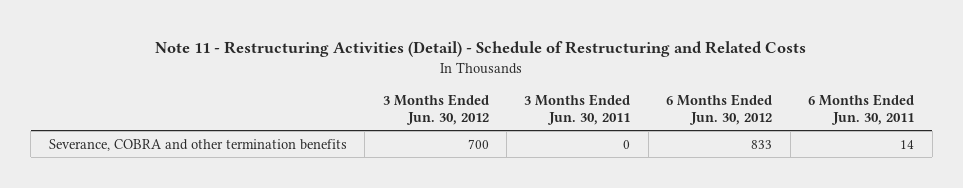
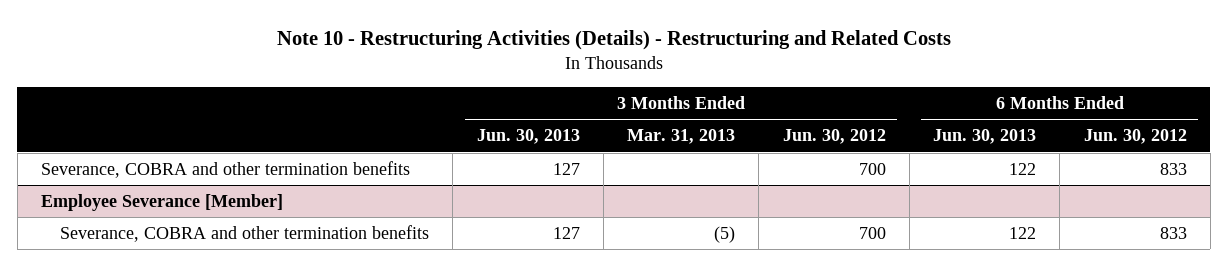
- Note 11 - Restructuring Activities (Detail) - Schedule of Restructuring and Related Costs
+ Note 10 - Restructuring Activities (Details) - Restructuring and Related Costs
- | 3 Months Ended Jun. 30, 2012 | 3 Months Ended Jun. 30, 2011 | 6 Months Ended Jun. 30, 2012 | 6 Months Ended Jun. 30, 2011
+ | 3 Months Ended Jun. 30, 2013 | 3 Months Ended Mar. 31, 2013 | 3 Months Ended Jun. 30, 2012 | 6 Months Ended Jun. 30, 2013 | 6 Months Ended Jun. 30, 2012
+ Employee Severance [Member]
+ Severance, COBRA and other termination benefits | 127 | (5) | 700 | 122 | 833

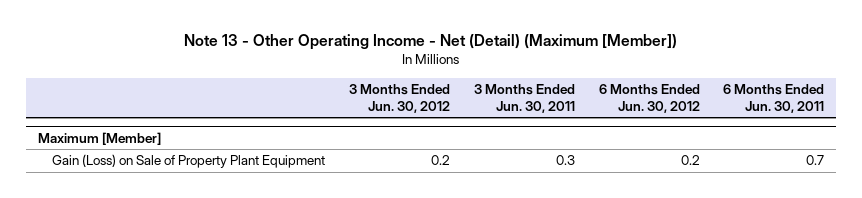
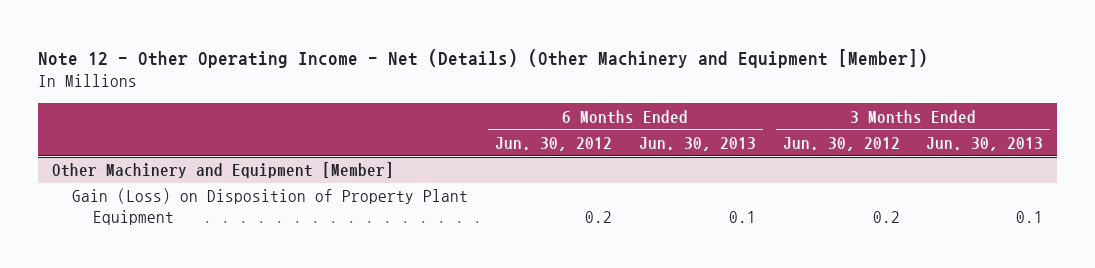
- Note 13 - Other Operating Income - Net (Detail) (Maximum [Member])
+ Note 12 - Other Operating Income - Net (Details) (Other Machinery and Equipment [Member])
- | 3 Months Ended Jun. 30, 2012 | 3 Months Ended Jun. 30, 2011 | 6 Months Ended Jun. 30, 2012 | 6 Months Ended Jun. 30, 2011
+ | 6 Months Ended Jun. 30, 2012 | 6 Months Ended Jun. 30, 2013 | 3 Months Ended Jun. 30, 2012 | 3 Months Ended Jun. 30, 2013
- Maximum [Member]
- Gain (Loss) on Sale of Property Plant Equipment | 0.2 | 0.3 | 0.2 | 0.7
+ Other Machinery and Equipment [Member]
+ Gain (Loss) on Disposition of Property Plant Equipment | 0.2 | 0.1 | 0.2 | 0.1

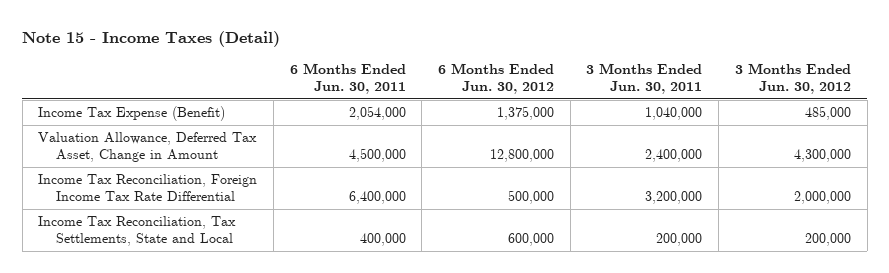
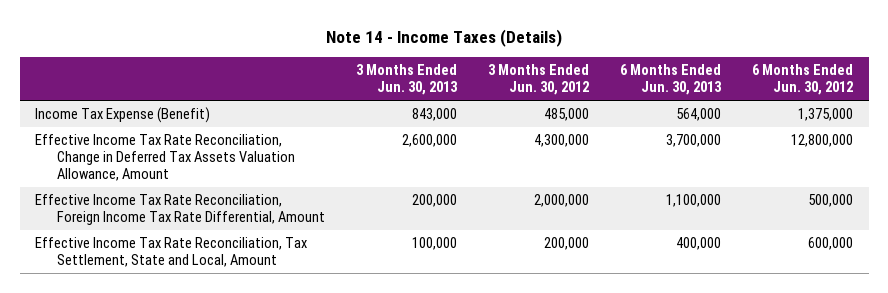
- Note 15 - Income Taxes (Detail)
+ Note 14 - Income Taxes (Details)
- | 6 Months Ended Jun. 30, 2011 | 6 Months Ended Jun. 30, 2012 | 3 Months Ended Jun. 30, 2011 | 3 Months Ended Jun. 30, 2012
+ | 3 Months Ended Jun. 30, 2013 | 3 Months Ended Jun. 30, 2012 | 6 Months Ended Jun. 30, 2013 | 6 Months Ended Jun. 30, 2012
- Valuation Allowance, Deferred Tax Asset, Change in Amount | 4,500,000 | 12,800,000 | 2,400,000 | 4,300,000
- Income Tax Reconciliation, Foreign Income Tax Rate Differential | 6,400,000 | 500,000 | 3,200,000 | 2,000,000
- Income Tax Reconciliation, Tax Settlements, State and Local | 400,000 | 600,000 | 200,000 | 200,000
+ Effective Income Tax Rate Reconciliation, Change in Deferred Tax Assets Valuation Allowance, Amount | 2,600,000 | 4,300,000 | 3,700,000 | 12,800,000
+ Effective Income Tax Rate Reconciliation, Foreign Income Tax Rate Differential, Amount | 200,000 | 2,000,000 | 1,100,000 | 500,000
+ Effective Income Tax Rate Reconciliation, Tax Settlement, State and Local, Amount | 100,000 | 200,000 | 400,000 | 600,000

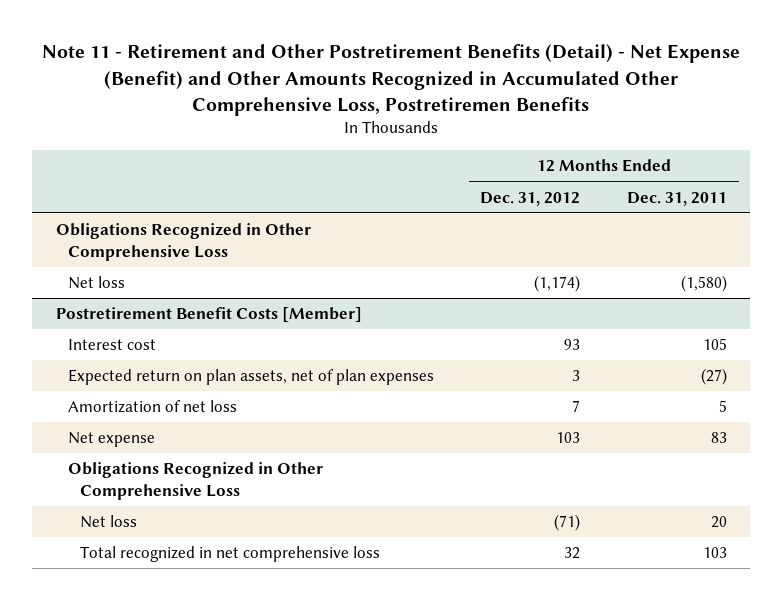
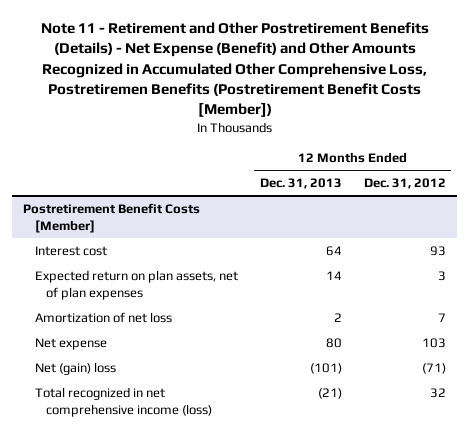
- Note 11 - Retirement and Other Postretirement Benefits (Detail) - Net Expense (Benefit) and Other Amounts Recognized in Accumulated Other Comprehensive Loss, Postretiremen Benefits
+ Note 11 - Retirement and Other Postretirement Benefits (Details) - Net Expense (Benefit) and Other Amounts Recognized in Accumulated Other Comprehensive Loss, Postretiremen Benefits (Postretirement Benefit Costs [Member])
- | 12 Months Ended Dec. 31, 2012 | 12 Months Ended Dec. 31, 2011
+ | 12 Months Ended Dec. 31, 2013 | 12 Months Ended Dec. 31, 2012
- Obligations Recognized in Other Comprehensive Loss
- Net loss | (1,174) | (1,580)
@ Postretirement Benefit Costs [Member]
- Obligations Recognized in Other Comprehensive Loss
- Net loss | (71) | 20
- Total recognized in net comprehensive loss | 32 | 103
+ Net (gain) loss | (101) | (71)
+ Total recognized in net comprehensive income (loss) | (21) | 32

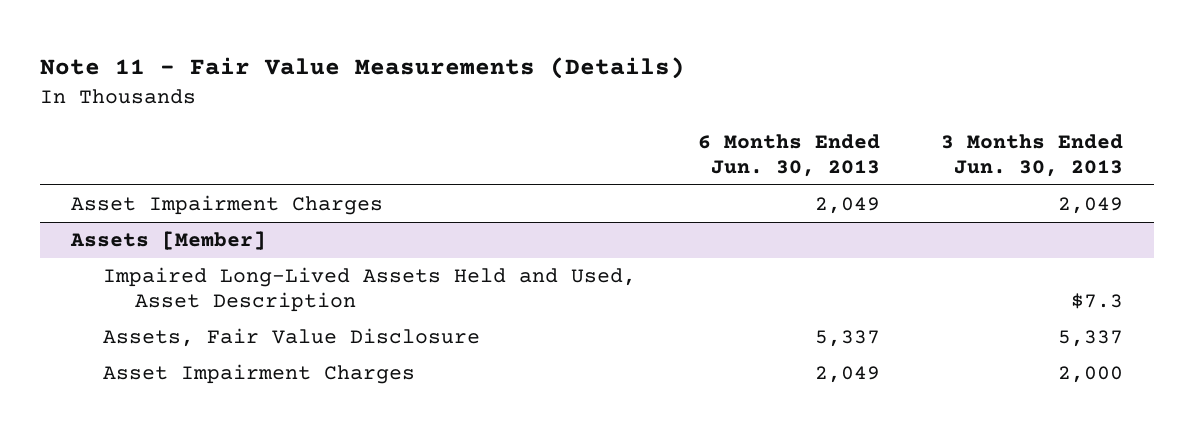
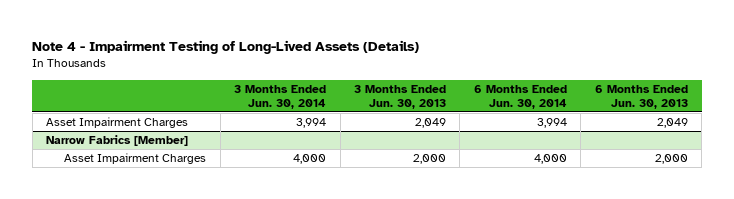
- Note 11 - Fair Value Measurements (Details)
+ Note 4 - Impairment Testing of Long-Lived Assets (Details)
- | 6 Months Ended Jun. 30, 2013 | 3 Months Ended Jun. 30, 2013
+ | 3 Months Ended Jun. 30, 2014 | 3 Months Ended Jun. 30, 2013 | 6 Months Ended Jun. 30, 2014 | 6 Months Ended Jun. 30, 2013
- Assets [Member]
- Impaired Long-Lived Assets Held and Used, Asset Description | | $7.3
- Assets, Fair Value Disclosure | 5,337 | 5,337
- Asset Impairment Charges | 2,049 | 2,000
+ Narrow Fabrics [Member]
+ Asset Impairment Charges | 4,000 | 2,000 | 4,000 | 2,000

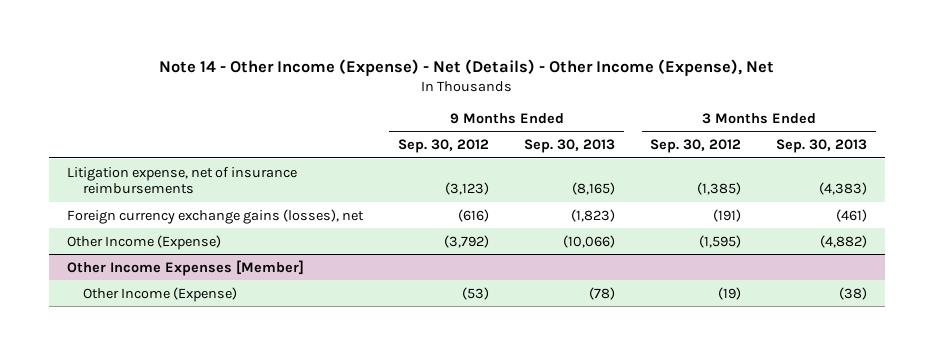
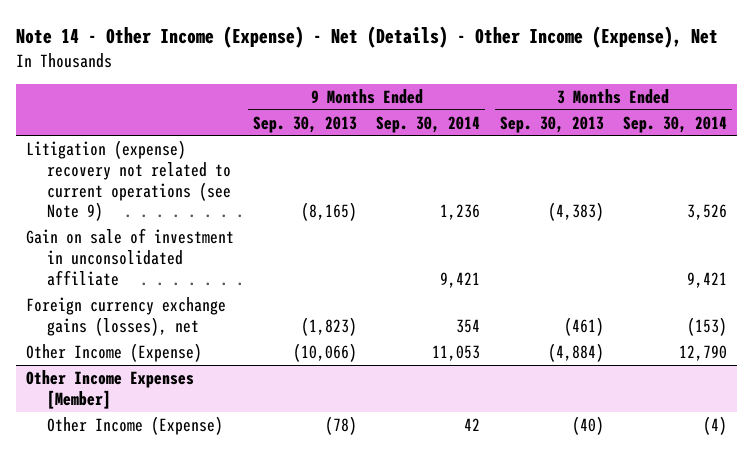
- | 9 Months Ended Sep. 30, 2012 | 9 Months Ended Sep. 30, 2013 | 3 Months Ended Sep. 30, 2012 | 3 Months Ended Sep. 30, 2013
+ | 9 Months Ended Sep. 30, 2013 | 9 Months Ended Sep. 30, 2014 | 3 Months Ended Sep. 30, 2013 | 3 Months Ended Sep. 30, 2014
- Litigation expense, net of insurance reimbursements | (3,123) | (8,165) | (1,385) | (4,383)
+ Litigation (expense) recovery not related to current operations (see Note 9) | (8,165) | 1,236 | (4,383) | 3,526
+ Gain on sale of investment in unconsolidated affiliate | | 9,421 | | 9,421
- Other Income (Expense) | (3,792) | (10,066) | (1,595) | (4,882)
+ Other Income (Expense) | (10,066) | 11,053 | (4,884) | 12,790
@ Other Income Expenses [Member]
- Other Income (Expense) | (53) | (78) | (19) | (38)
+ Other Income (Expense) | (78) | 42 | (40) | (4)

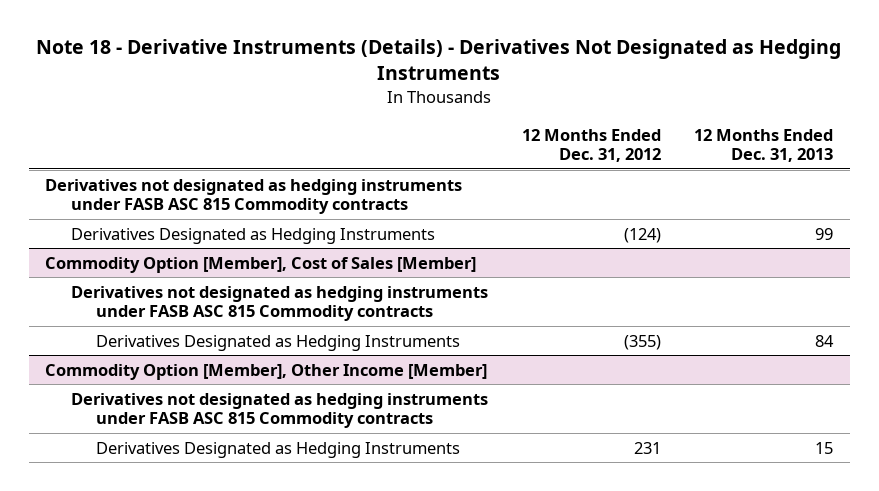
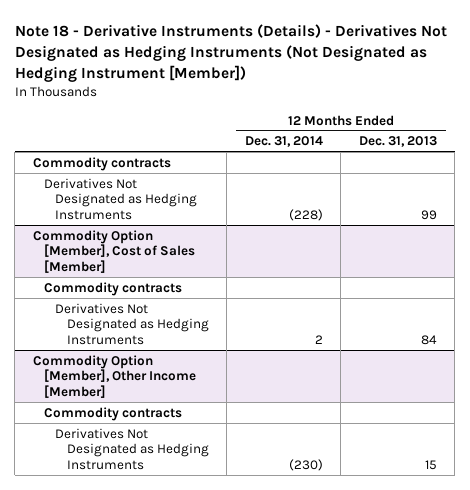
- Note 18 - Derivative Instruments (Details) - Derivatives Not Designated as Hedging Instruments
+ Note 18 - Derivative Instruments (Details) - Derivatives Not Designated as Hedging Instruments (Not Designated as Hedging Instrument [Member])
- | 12 Months Ended Dec. 31, 2012 | 12 Months Ended Dec. 31, 2013
+ | 12 Months Ended Dec. 31, 2014 | 12 Months Ended Dec. 31, 2013
- Derivatives not designated as hedging instruments under FASB ASC 815 Commodity contracts
- Derivatives Designated as Hedging Instruments | (124) | 99
+ Commodity contracts
+ Derivatives Not Designated as Hedging Instruments | (228) | 99
@ Commodity Option [Member], Cost of Sales [Member]
- Derivatives not designated as hedging instruments under FASB ASC 815 Commodity contracts
- Derivatives Designated as Hedging Instruments | (355) | 84
+ Commodity contracts
+ Derivatives Not Designated as Hedging Instruments | 2 | 84
@ Commodity Option [Member], Other Income [Member]
- Derivatives not designated as hedging instruments under FASB ASC 815 Commodity contracts
- Derivatives Designated as Hedging Instruments | 231 | 15
+ Commodity contracts
+ Derivatives Not Designated as Hedging Instruments | (230) | 15

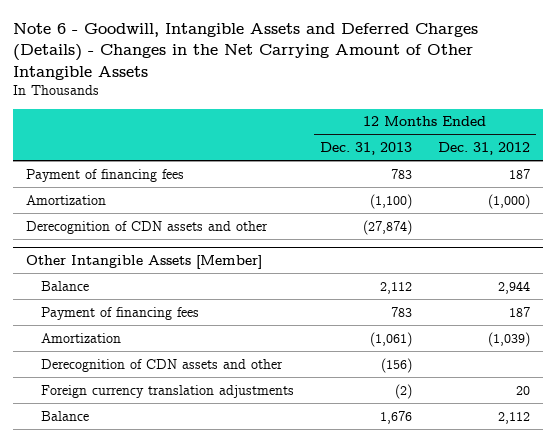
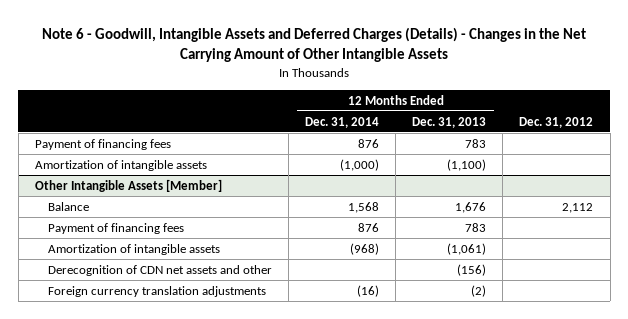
- | 12 Months Ended Dec. 31, 2013 | 12 Months Ended Dec. 31, 2012
+ | 12 Months Ended Dec. 31, 2014 | 12 Months Ended Dec. 31, 2013 | Dec. 31, 2012
- Amortization | (1,100) | (1,000)
- Derecognition of CDN assets and other | (27,874) |
+ Amortization of intangible assets | (1,000) | (1,100) |
@ Other Intangible Assets [Member]
- Balance | 2,112 | 2,944
moved up: Balance | 1,568 | 1,676 | 2,112
- Amortization | (1,061) | (1,039)
- Derecognition of CDN assets and other | (156) |
+ Amortization of intangible assets | (968) | (1,061) |
+ Derecognition of CDN net assets and other | | (156) |

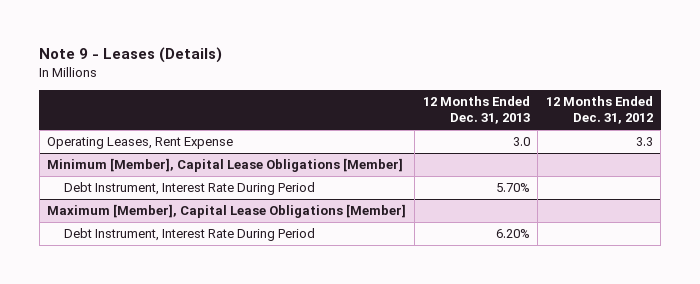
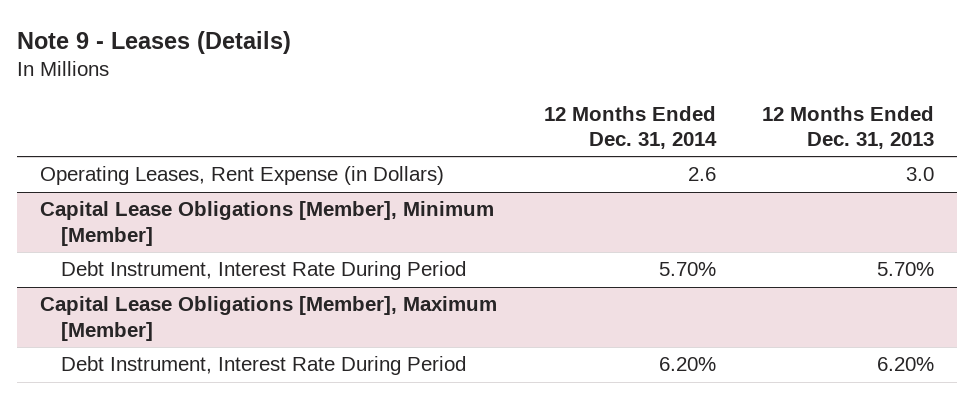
- | 12 Months Ended Dec. 31, 2013 | 12 Months Ended Dec. 31, 2012
+ | 12 Months Ended Dec. 31, 2014 | 12 Months Ended Dec. 31, 2013
- Operating Leases, Rent Expense | 3.0 | 3.3
- Minimum [Member], Capital Lease Obligations [Member]
+ Operating Leases, Rent Expense (in Dollars) | 2.6 | 3.0
+ Capital Lease Obligations [Member], Minimum [Member]
- Maximum [Member], Capital Lease Obligations [Member]
+ Capital Lease Obligations [Member], Maximum [Member]

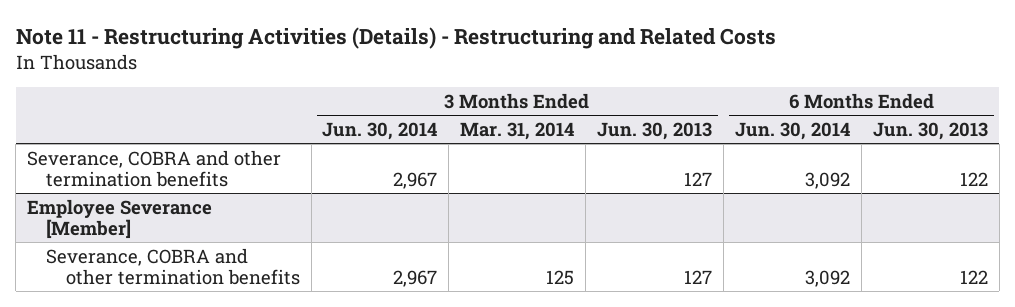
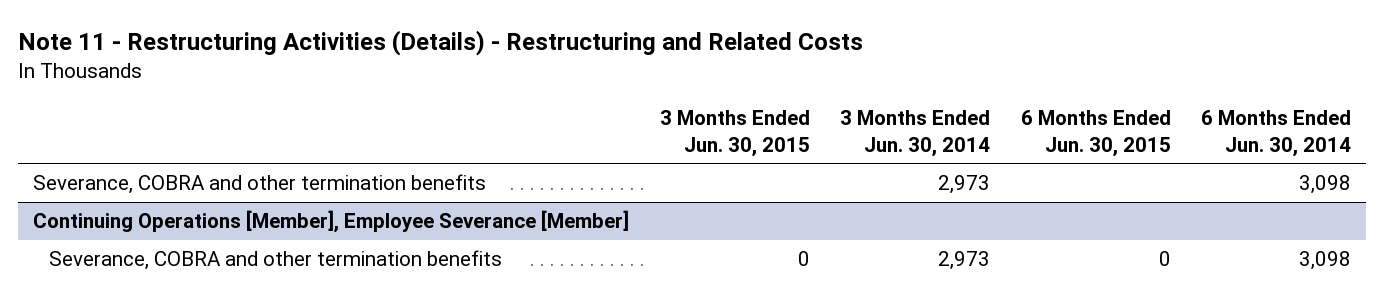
- | 3 Months Ended Jun. 30, 2014 | 3 Months Ended Mar. 31, 2014 | 3 Months Ended Jun. 30, 2013 | 6 Months Ended Jun. 30, 2014 | 6 Months Ended Jun. 30, 2013
+ | 3 Months Ended Jun. 30, 2015 | 3 Months Ended Jun. 30, 2014 | 6 Months Ended Jun. 30, 2015 | 6 Months Ended Jun. 30, 2014
- Severance, COBRA and other termination benefits | 2,967 | | 127 | 3,092 | 122
- Employee Severance [Member]
- Severance, COBRA and other termination benefits | 2,967 | 125 | 127 | 3,092 | 122
+ Severance, COBRA and other termination benefits | | 2,973 | | 3,098
+ Continuing Operations [Member], Employee Severance [Member]
+ Severance, COBRA and other termination benefits | 0 | 2,973 | 0 | 3,098

